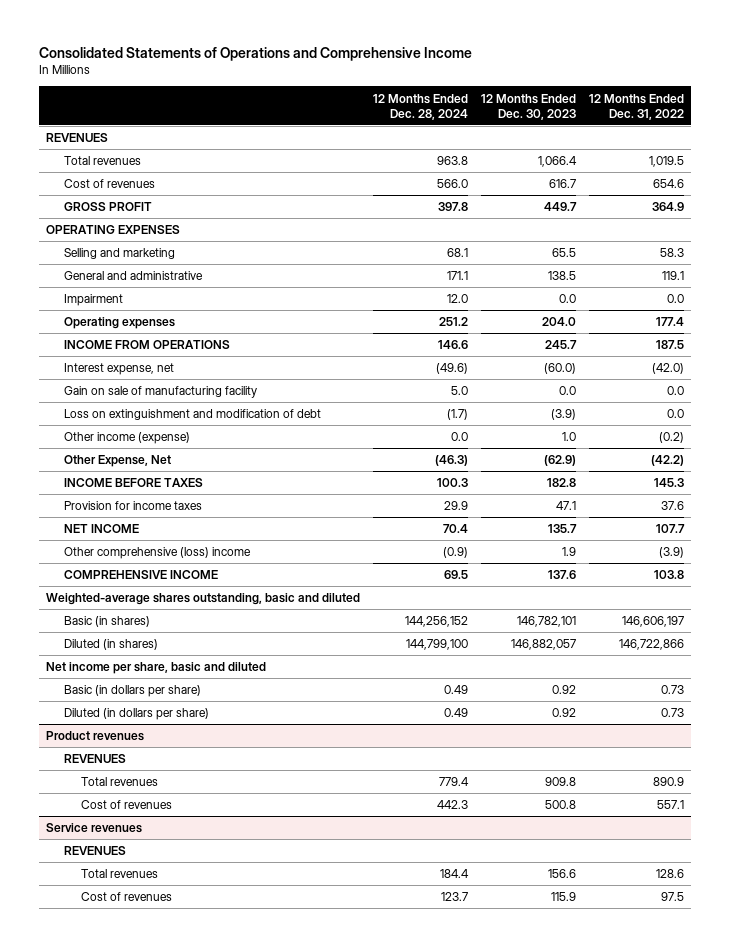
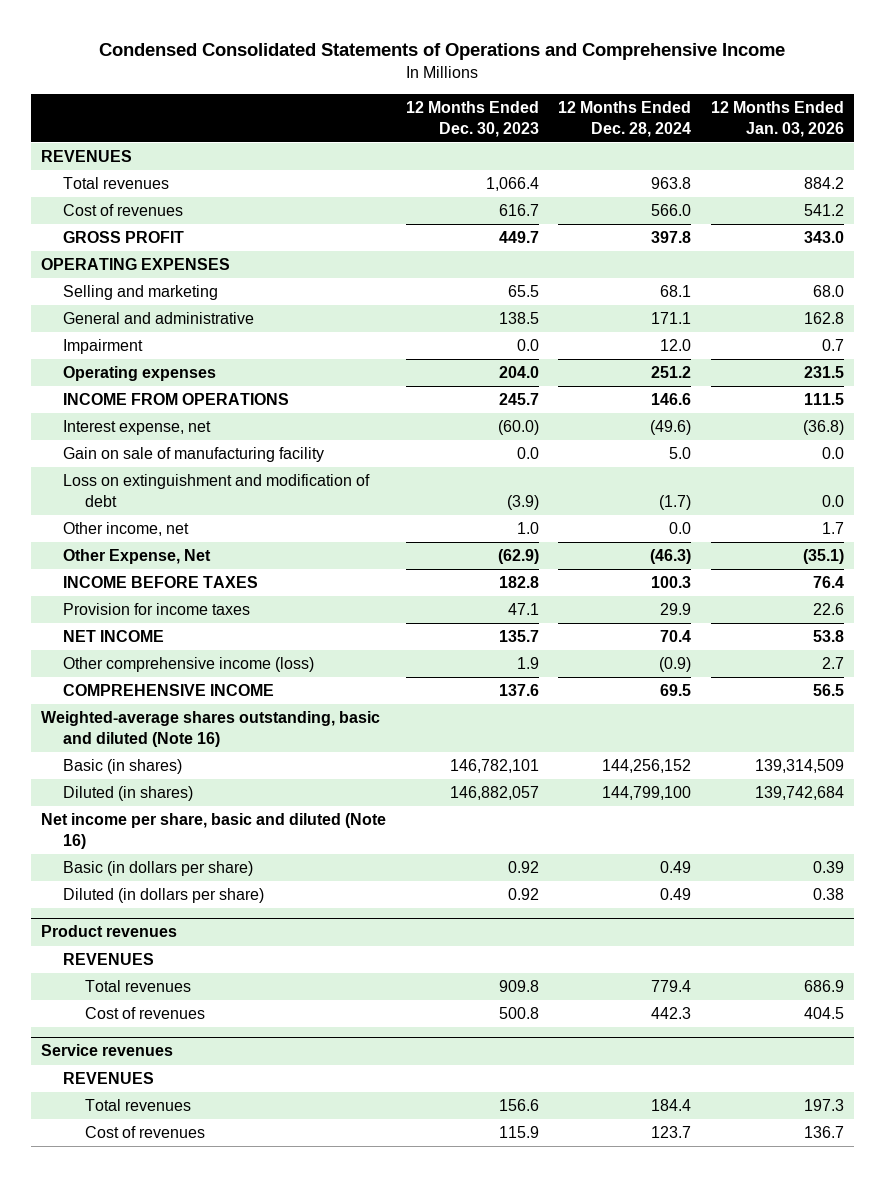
- Consolidated Statements of Operations and Comprehensive Income
+ Condensed Consolidated Statements of Operations and Comprehensive Income
- | 12 Months Ended Dec. 28, 2024 | 12 Months Ended Dec. 30, 2023 | 12 Months Ended Dec. 31, 2022
+ | 12 Months Ended Dec. 30, 2023 | 12 Months Ended Dec. 28, 2024 | 12 Months Ended Jan. 03, 2026
- Other income (expense) | 0.0 | 1.0 | (0.2)
+ Other income, net | 1.0 | 0.0 | 1.7
- Other comprehensive (loss) income | (0.9) | 1.9 | (3.9)
+ Other comprehensive income (loss) | 1.9 | (0.9) | 2.7
- Weighted-average shares outstanding, basic and diluted
+ Weighted-average shares outstanding, basic and diluted (Note 16)
- Net income per share, basic and diluted
+ Net income per share, basic and diluted (Note 16)

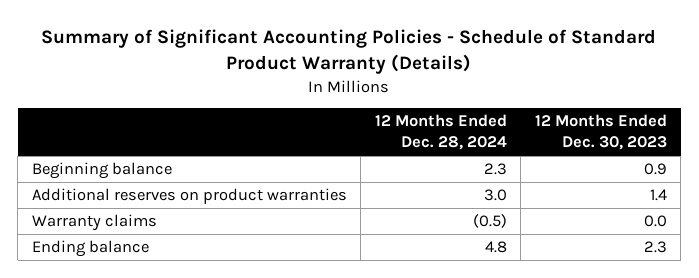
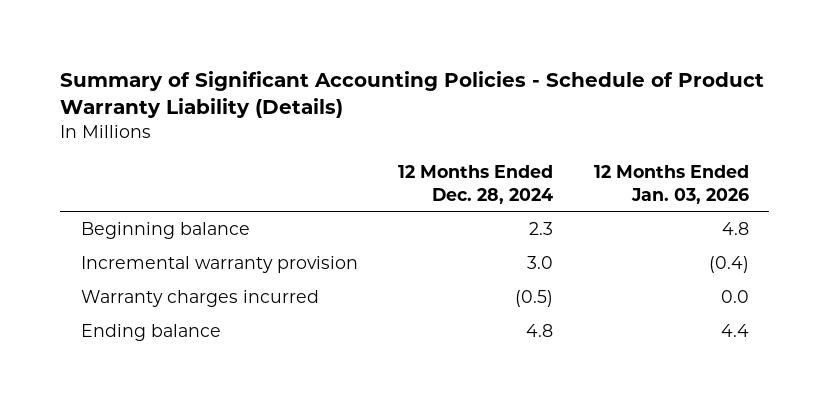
- Summary of Significant Accounting Policies - Schedule of Standard Product Warranty (Details)
+ Summary of Significant Accounting Policies - Schedule of Product Warranty Liability (Details)
- | 12 Months Ended Dec. 28, 2024 | 12 Months Ended Dec. 30, 2023
+ | 12 Months Ended Dec. 28, 2024 | 12 Months Ended Jan. 03, 2026
- Additional reserves on product warranties | 3.0 | 1.4
- Warranty claims | (0.5) | 0.0
+ Incremental warranty provision | 3.0 | (0.4)
+ Warranty charges incurred | (0.5) | 0.0

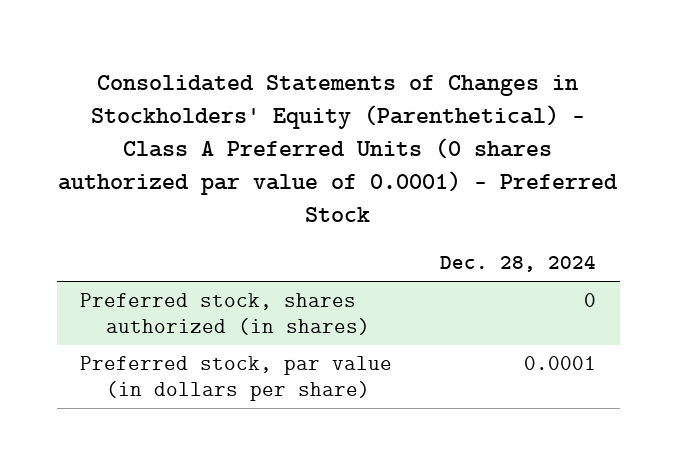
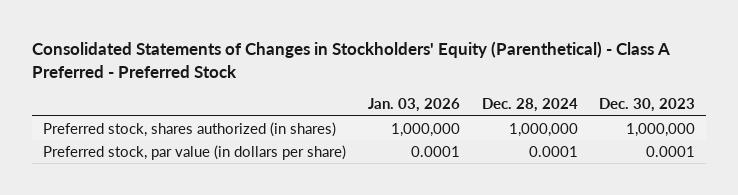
- Consolidated Statements of Changes in Stockholders' Equity (Parenthetical) - Class A Preferred Units (0 shares authorized par value of 0.0001) - Preferred Stock
+ Consolidated Statements of Changes in Stockholders' Equity (Parenthetical) - Class A Preferred - Preferred Stock
- | Dec. 28, 2024
+ | Jan. 03, 2026 | Dec. 28, 2024 | Dec. 30, 2023
- Preferred stock, shares authorized (in shares) | 0
+ Preferred stock, shares authorized (in shares) | 1,000,000 | 1,000,000 | 1,000,000

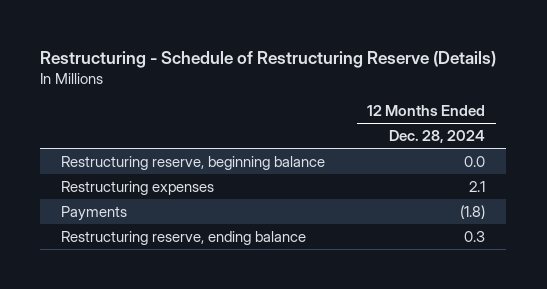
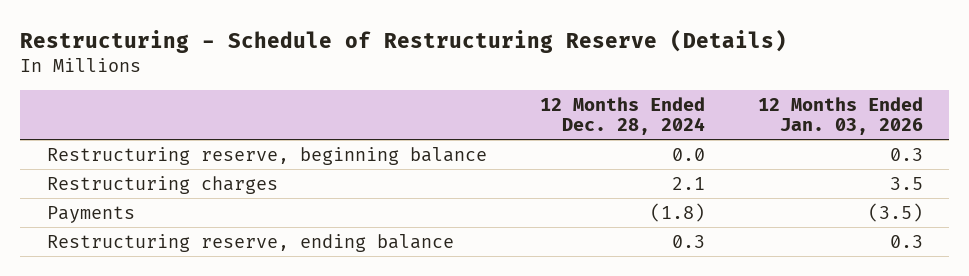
- | 12 Months Ended Dec. 28, 2024
+ | 12 Months Ended Dec. 28, 2024 | 12 Months Ended Jan. 03, 2026
- Restructuring expenses | 2.1
+ Restructuring charges | 2.1 | 3.5

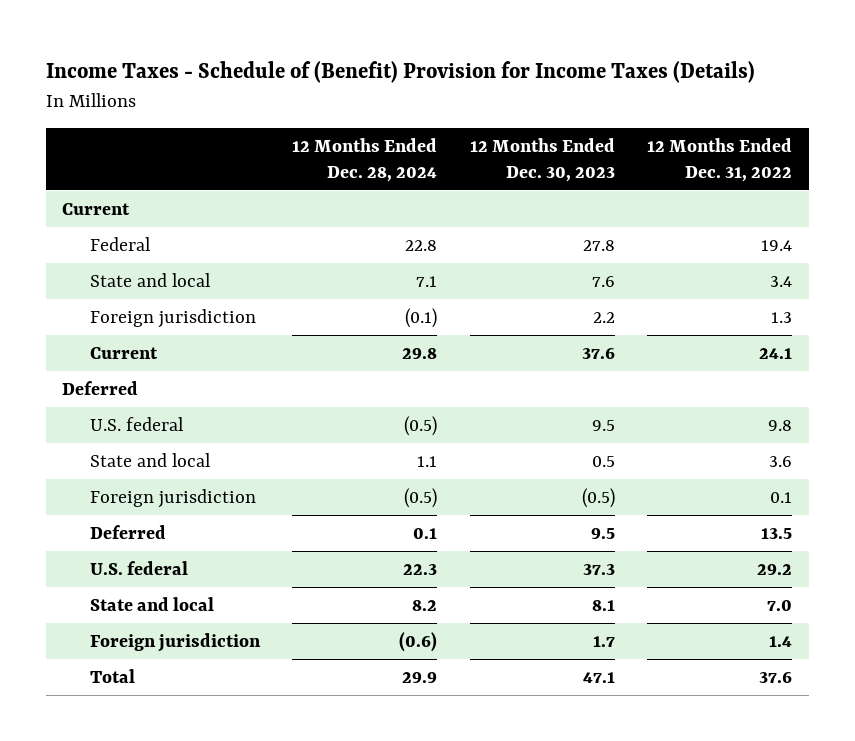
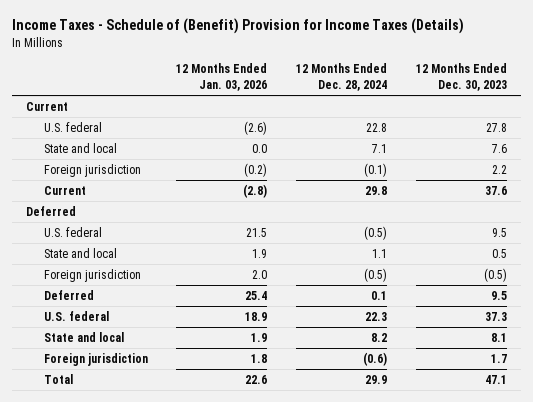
- | 12 Months Ended Dec. 28, 2024 | 12 Months Ended Dec. 30, 2023 | 12 Months Ended Dec. 31, 2022
+ | 12 Months Ended Jan. 03, 2026 | 12 Months Ended Dec. 28, 2024 | 12 Months Ended Dec. 30, 2023
- Federal | 22.8 | 27.8 | 19.4
+ U.S. federal | (2.6) | 22.8 | 27.8

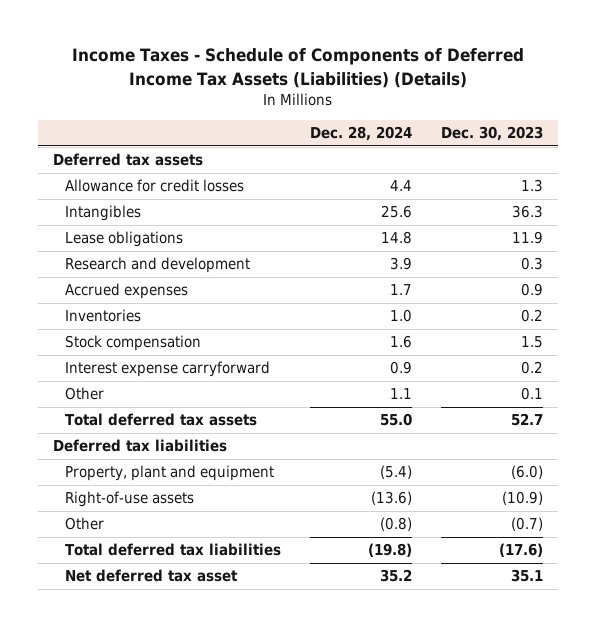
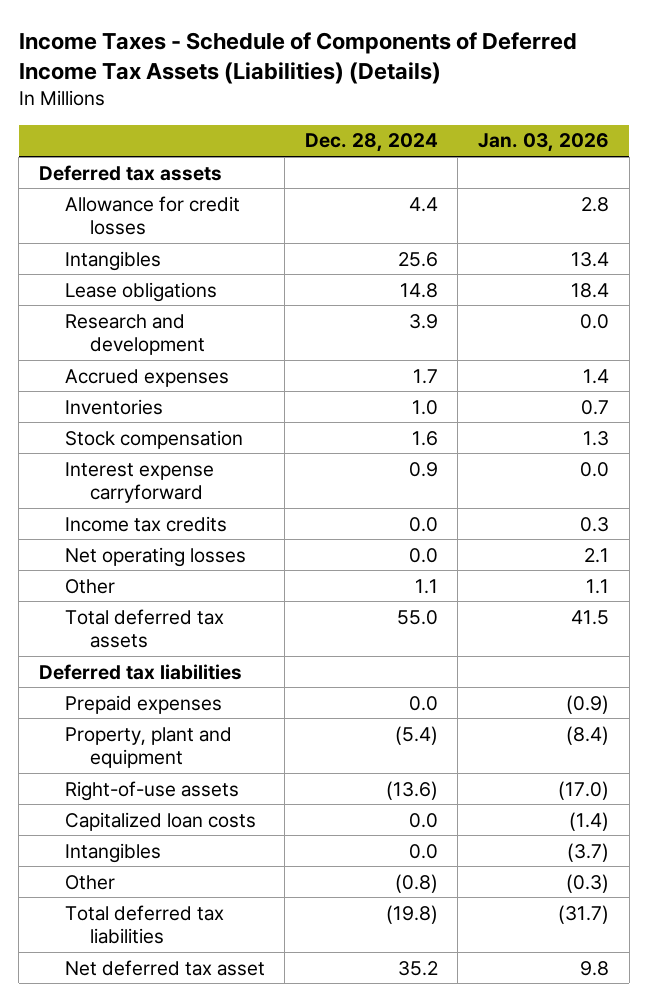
- | Dec. 28, 2024 | Dec. 30, 2023
+ | Dec. 28, 2024 | Jan. 03, 2026
+ Income tax credits | 0.0 | 0.3
+ Net operating losses | 0.0 | 2.1
+ Prepaid expenses | 0.0 | (0.9)
+ Capitalized loan costs | 0.0 | (1.4)
+ Intangibles | 0.0 | (3.7)

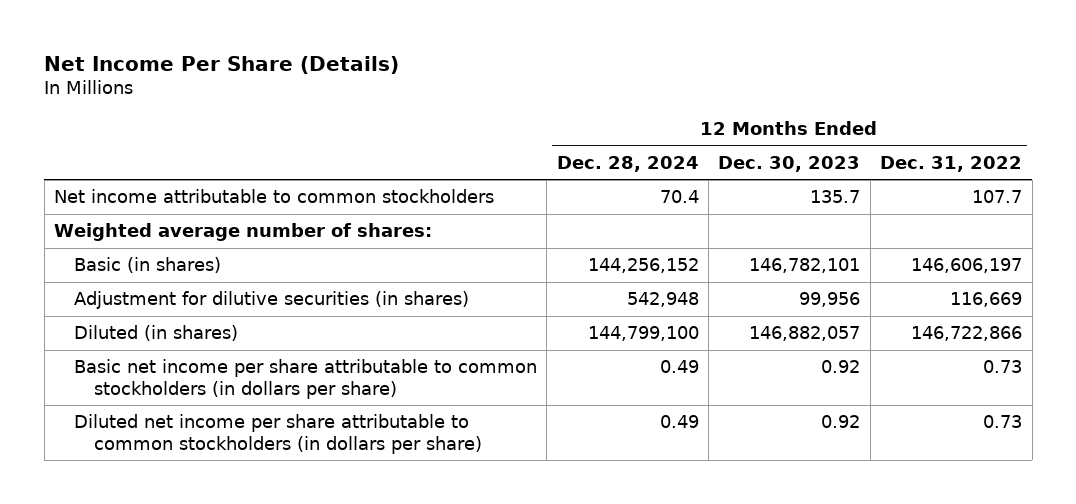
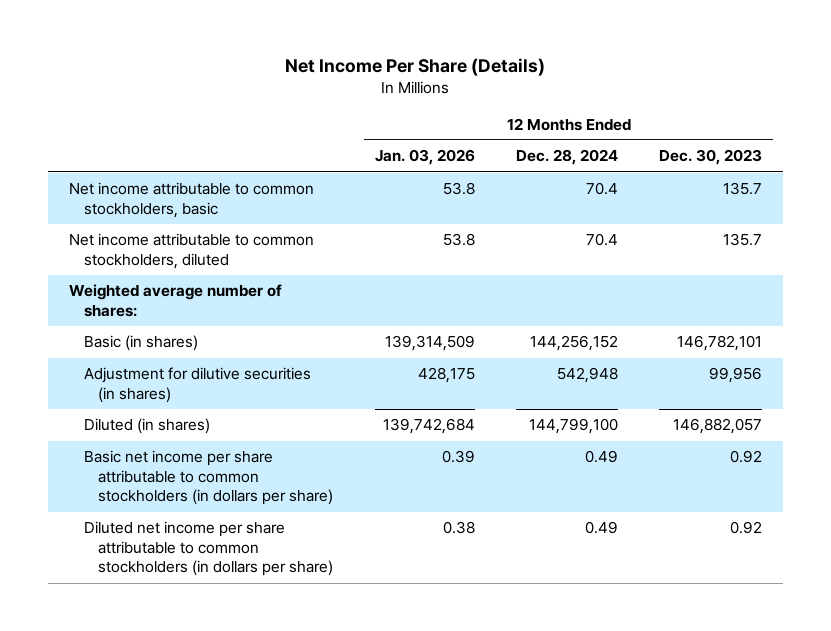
- | 12 Months Ended Dec. 28, 2024 | 12 Months Ended Dec. 30, 2023 | 12 Months Ended Dec. 31, 2022
+ | 12 Months Ended Jan. 03, 2026 | 12 Months Ended Dec. 28, 2024 | 12 Months Ended Dec. 30, 2023
- Net income attributable to common stockholders | 70.4 | 135.7 | 107.7
+ Net income attributable to common stockholders, basic | 53.8 | 70.4 | 135.7
+ Net income attributable to common stockholders, diluted | 53.8 | 70.4 | 135.7

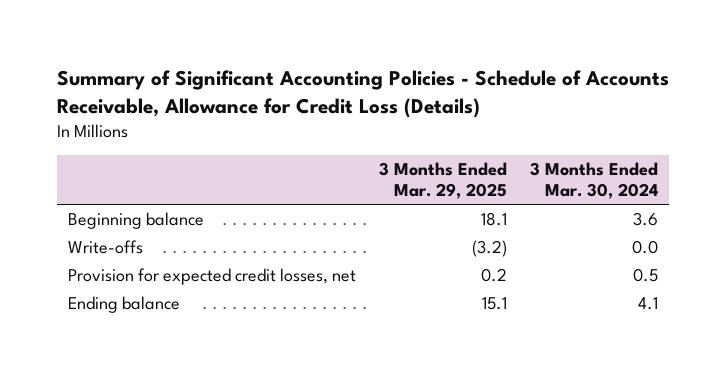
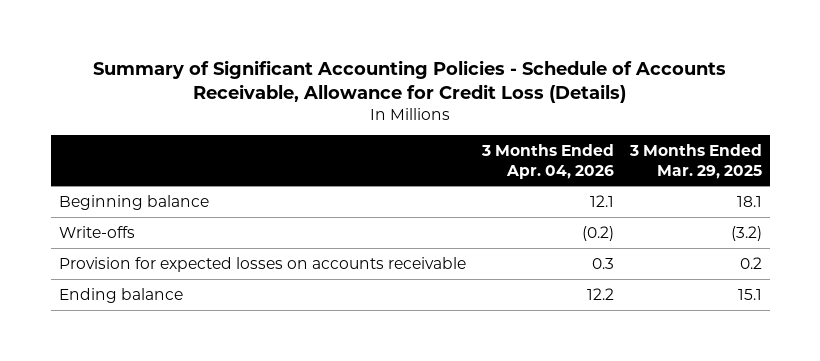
- | 3 Months Ended Mar. 29, 2025 | 3 Months Ended Mar. 30, 2024
+ | 3 Months Ended Apr. 04, 2026 | 3 Months Ended Mar. 29, 2025
- Provision for expected credit losses, net | 0.2 | 0.5
+ Provision for expected losses on accounts receivable | 0.3 | 0.2

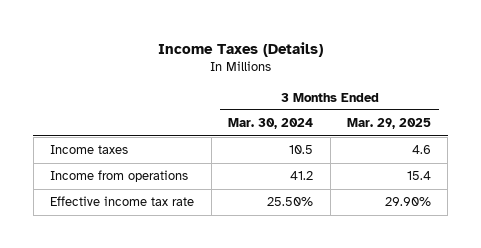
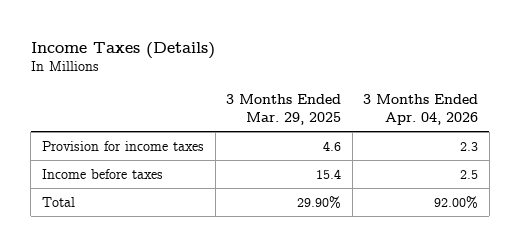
- | 3 Months Ended Mar. 30, 2024 | 3 Months Ended Mar. 29, 2025
+ | 3 Months Ended Mar. 29, 2025 | 3 Months Ended Apr. 04, 2026
- Income taxes | 10.5 | 4.6
- Income from operations | 41.2 | 15.4
- Effective income tax rate | 25.50% | 29.90%
+ Provision for income taxes | 4.6 | 2.3
+ Income before taxes | 15.4 | 2.5
+ Total | 29.90% | 92.00%

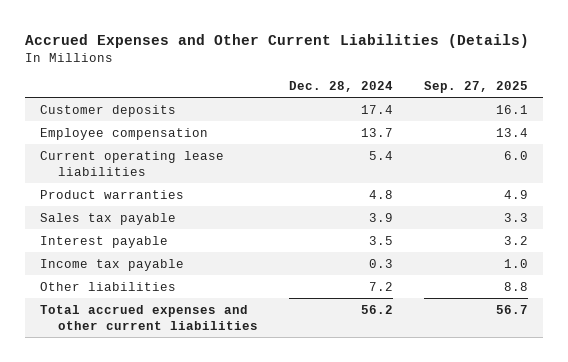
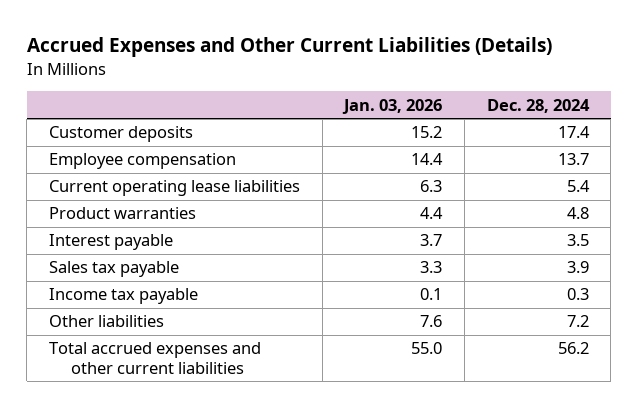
- | Dec. 28, 2024 | Sep. 27, 2025
+ | Jan. 03, 2026 | Dec. 28, 2024
moved down: Sales tax payable | 3.3 | 3.9

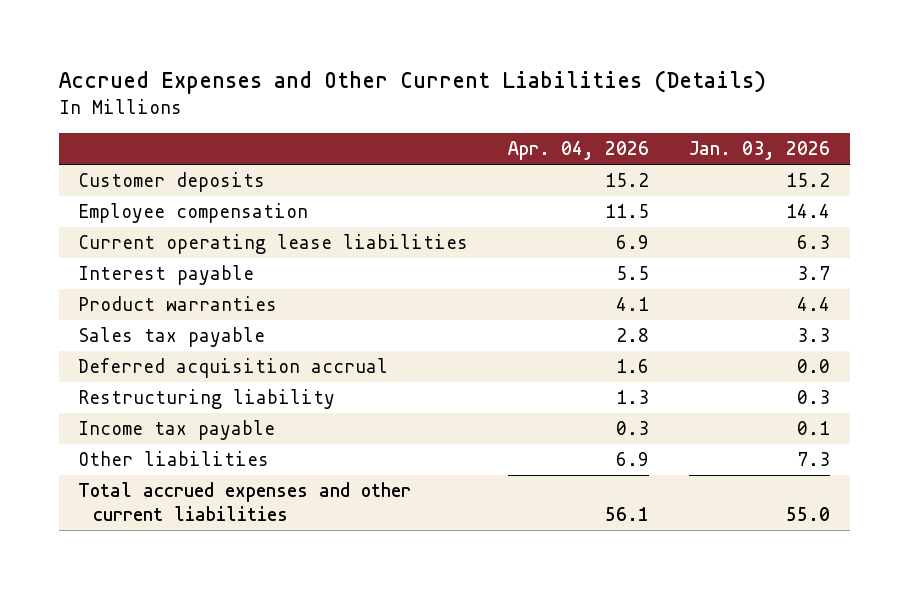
- | Jan. 03, 2026 | Dec. 28, 2024
+ | Apr. 04, 2026 | Jan. 03, 2026
moved down: Product warranties | 4.1 | 4.4
+ Deferred acquisition accrual | 1.6 | 0.0
+ Restructuring liability | 1.3 | 0.3
- Other liabilities | 7.6 | 7.2
+ Other liabilities | 6.9 | 7.3

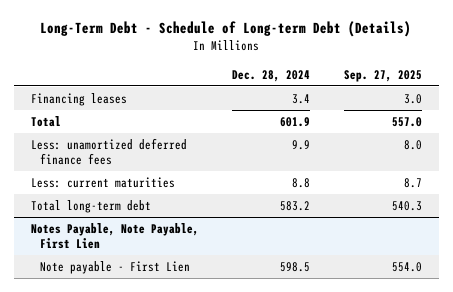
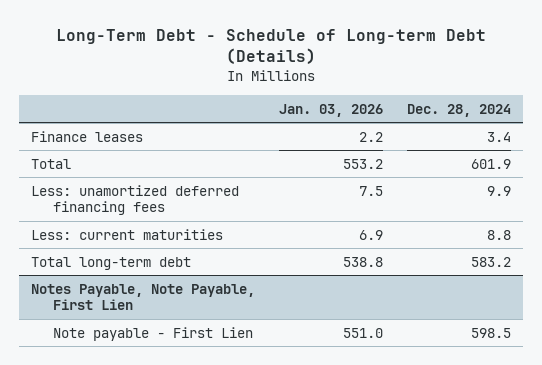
- | Dec. 28, 2024 | Sep. 27, 2025
+ | Jan. 03, 2026 | Dec. 28, 2024
- Financing leases | 3.4 | 3.0
+ Finance leases | 2.2 | 3.4
- Less: unamortized deferred finance fees | 9.9 | 8.0
+ Less: unamortized deferred financing fees | 7.5 | 9.9

